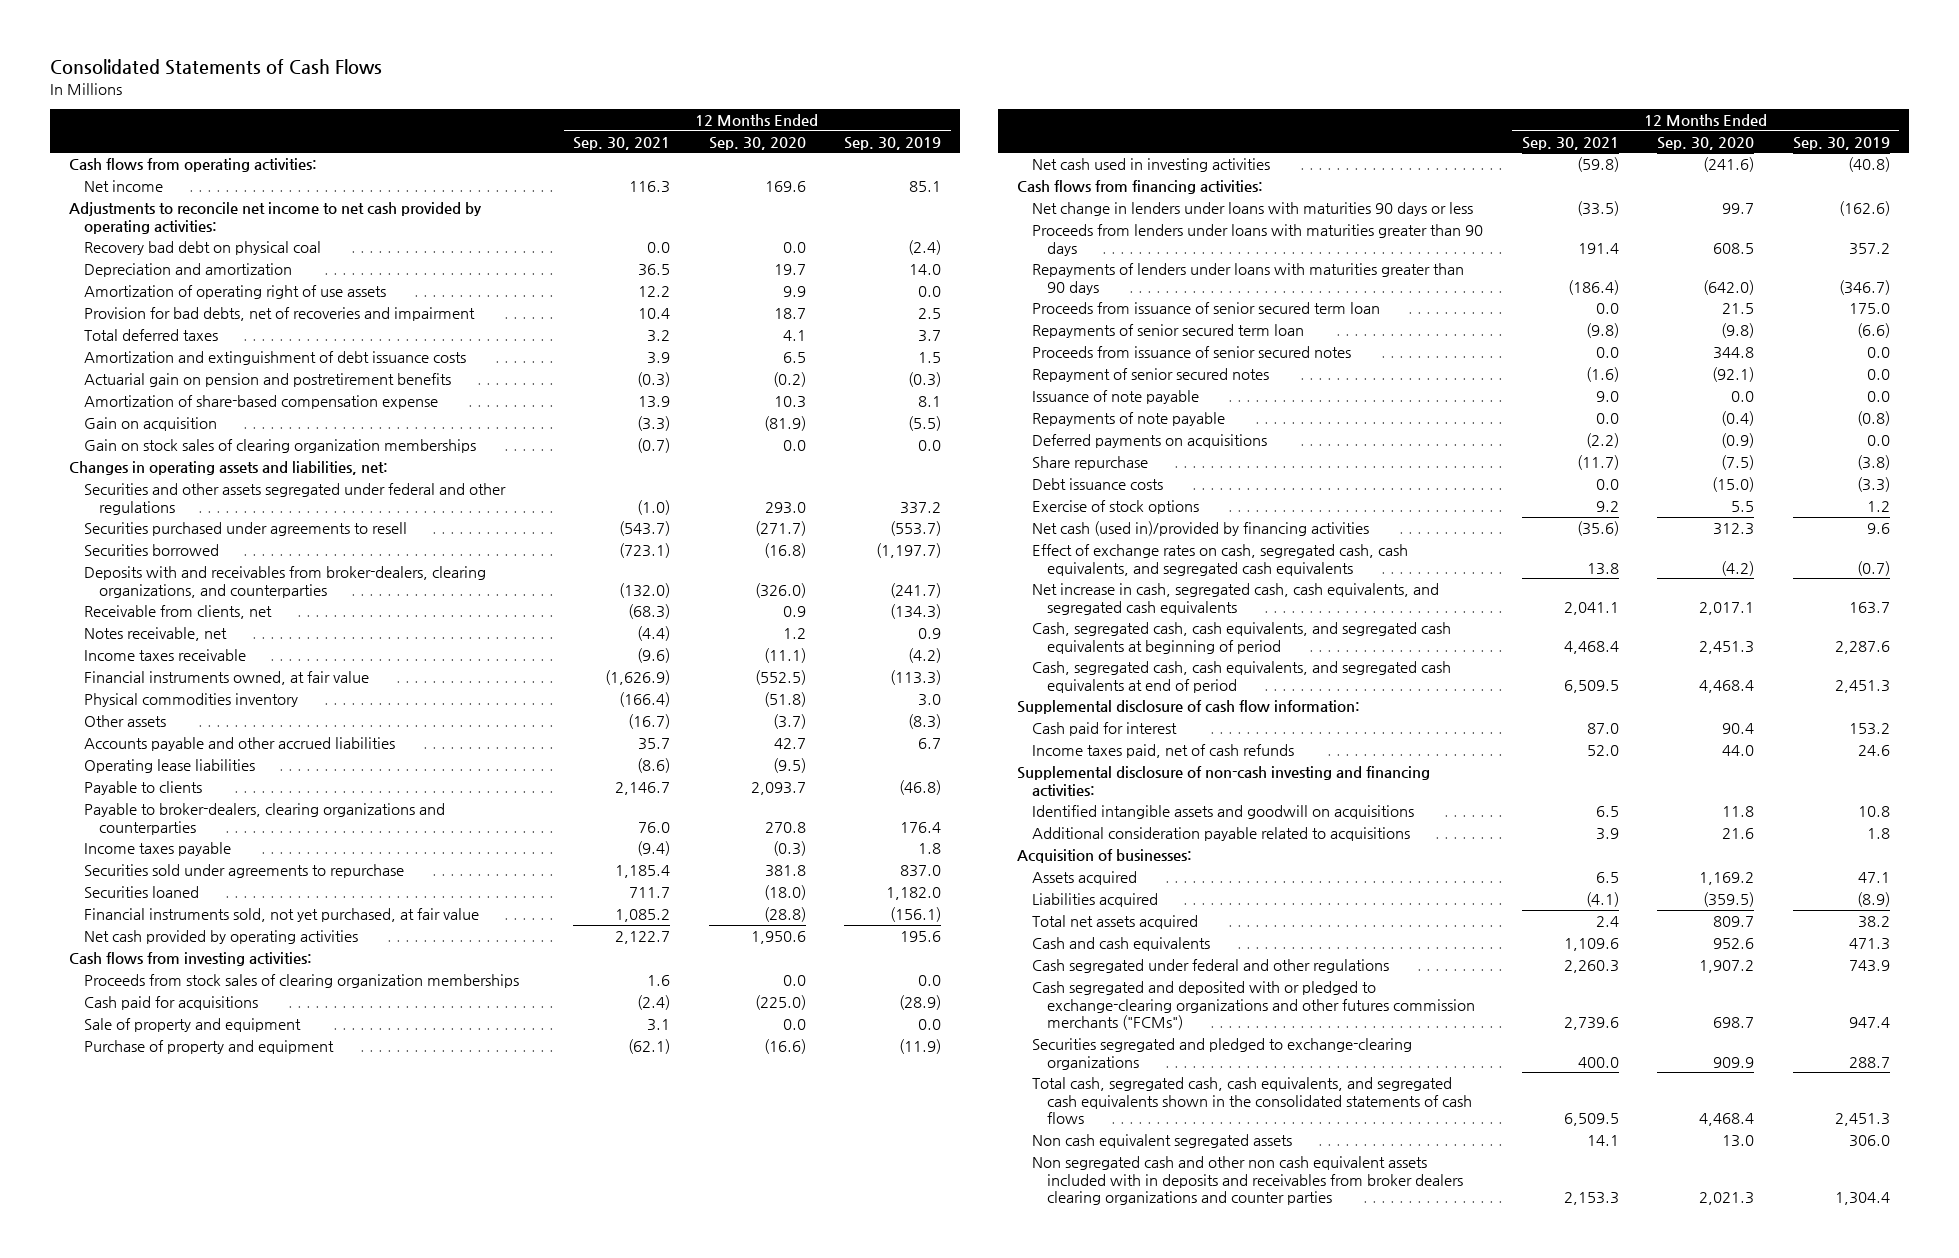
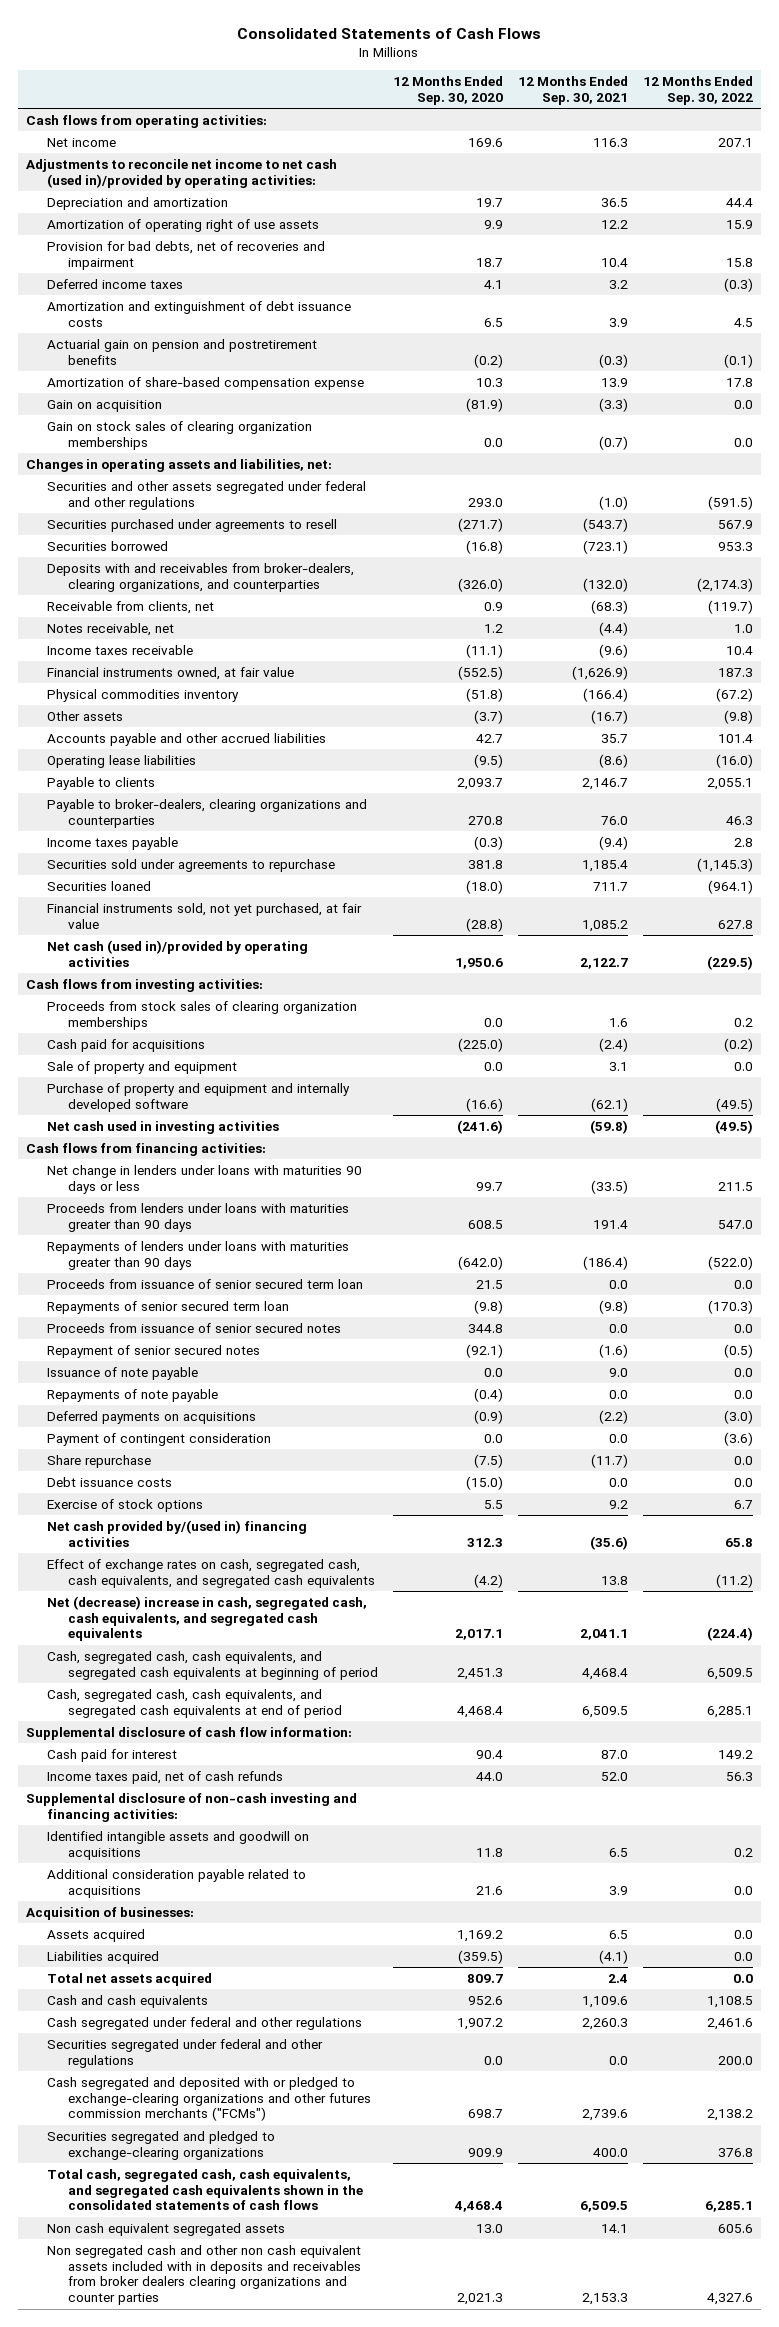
- | 12 Months Ended Sep. 30, 2021 | 12 Months Ended Sep. 30, 2020 | 12 Months Ended Sep. 30, 2019
+ | 12 Months Ended Sep. 30, 2020 | 12 Months Ended Sep. 30, 2021 | 12 Months Ended Sep. 30, 2022
- Adjustments to reconcile net income to net cash provided by operating activities:
- Recovery bad debt on physical coal | 0.0 | 0.0 | (2.4)
+ Adjustments to reconcile net income to net cash (used in)/provided by operating activities:
- Total deferred taxes | 3.2 | 4.1 | 3.7
+ Deferred income taxes | 4.1 | 3.2 | (0.3)
- Net cash provided by operating activities | 2,122.7 | 1,950.6 | 195.6
+ Net cash (used in)/provided by operating activities | 1,950.6 | 2,122.7 | (229.5)
- Purchase of property and equipment | (62.1) | (16.6) | (11.9)
+ Purchase of property and equipment and internally developed software | (16.6) | (62.1) | (49.5)
+ Payment of contingent consideration | 0.0 | 0.0 | (3.6)
- Net cash (used in)/provided by financing activities | (35.6) | 312.3 | 9.6
+ Net cash provided by/(used in) financing activities | 312.3 | (35.6) | 65.8
- Net increase in cash, segregated cash, cash equivalents, and segregated cash equivalents | 2,041.1 | 2,017.1 | 163.7
+ Net (decrease) increase in cash, segregated cash, cash equivalents, and segregated cash equivalents | 2,017.1 | 2,041.1 | (224.4)
+ Securities segregated under federal and other regulations | 0.0 | 0.0 | 200.0

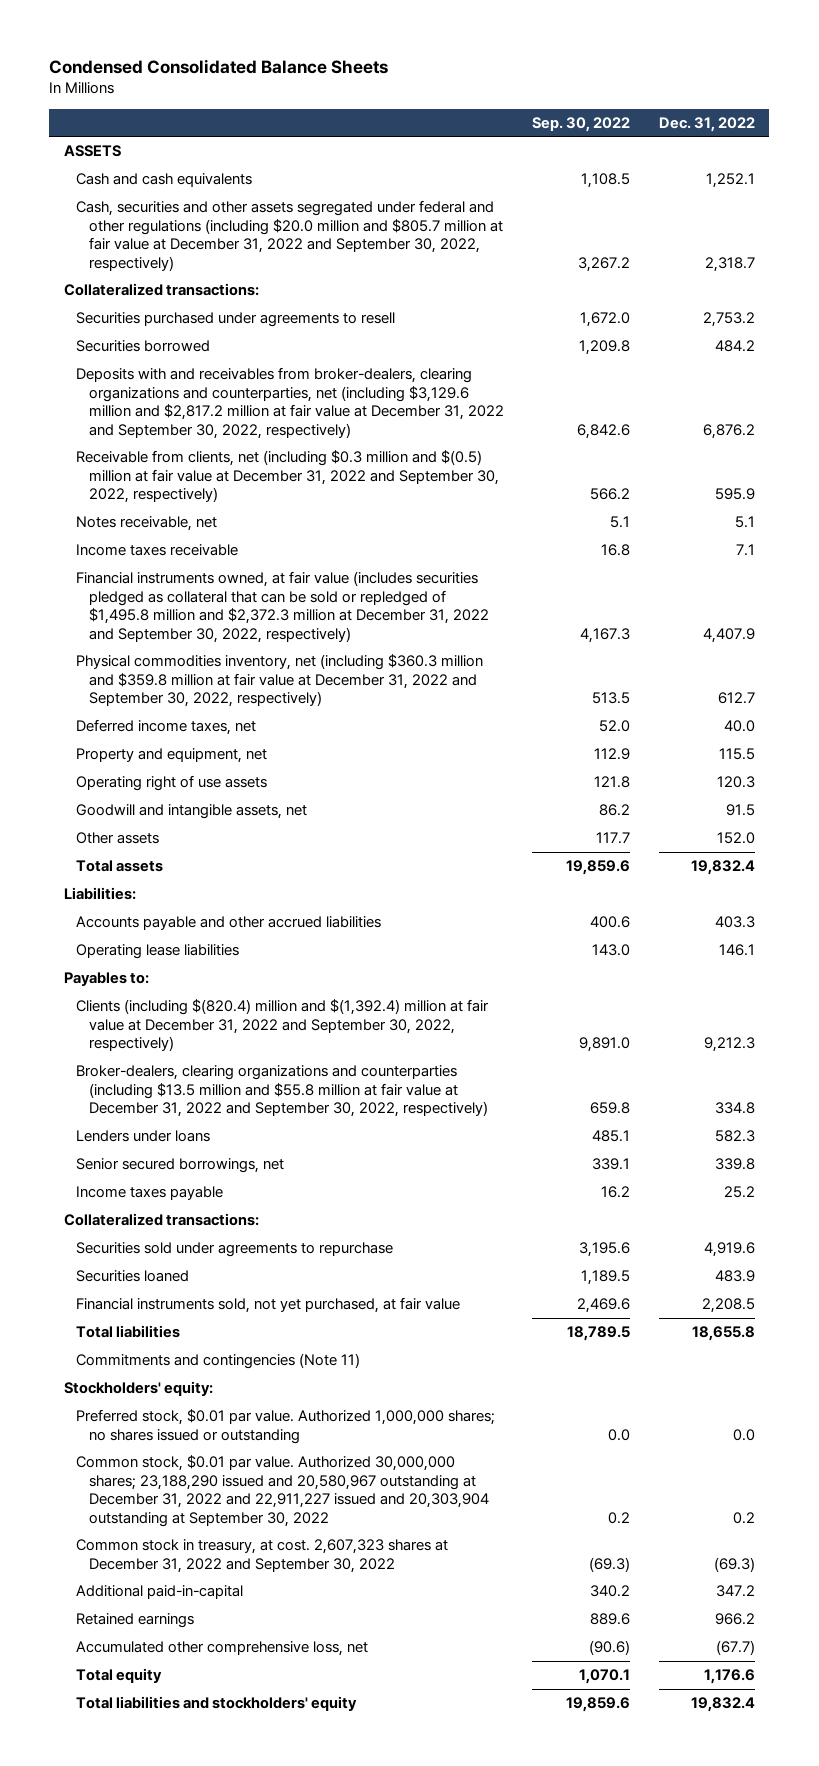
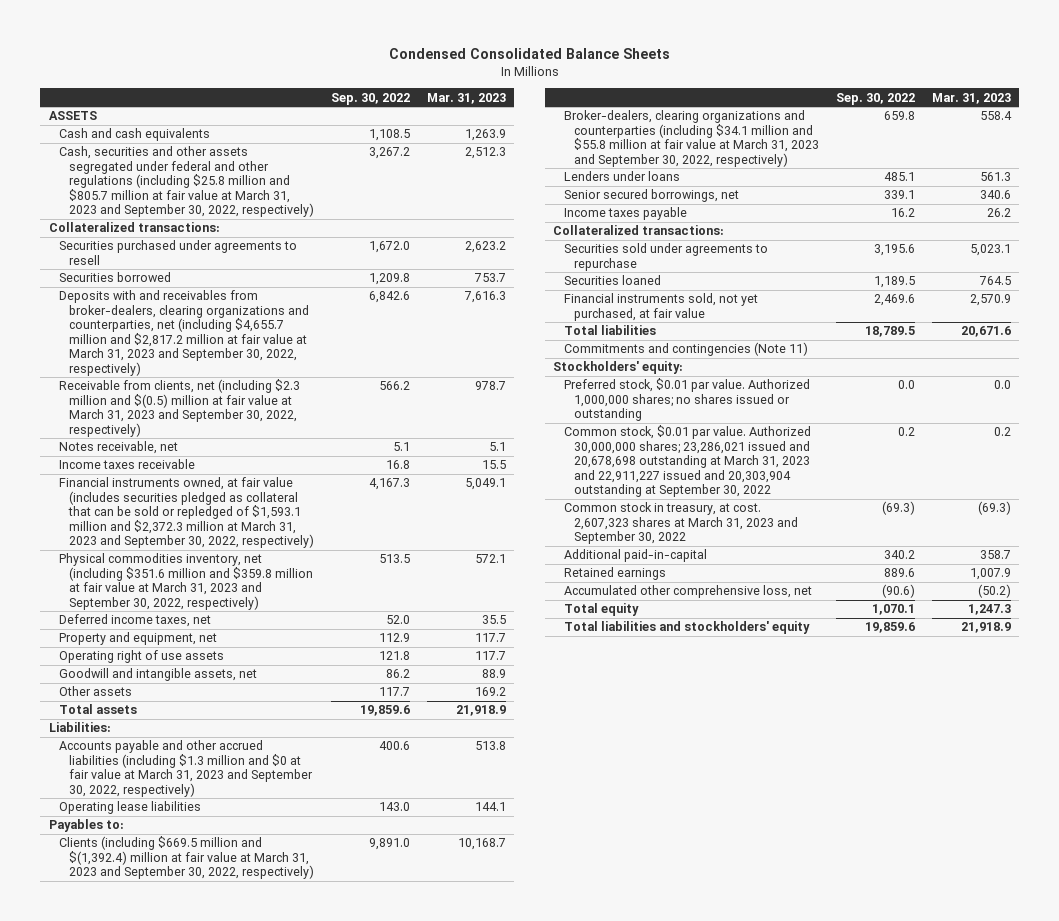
- | Sep. 30, 2022 | Dec. 31, 2022
+ | Sep. 30, 2022 | Mar. 31, 2023
- Cash, securities and other assets segregated under federal and other regulations (including $20.0 million and $805.7 million at fair value at December 31, 2022 and September 30, 2022, respectively) | 3,267.2 | 2,318.7
+ Cash, securities and other assets segregated under federal and other regulations (including $25.8 million and $805.7 million at fair value at March 31, 2023 and September 30, 2022, respectively) | 3,267.2 | 2,512.3
- Deposits with and receivables from broker-dealers, clearing organizations and counterparties, net (including $3,129.6 million and $2,817.2 million at fair value at December 31, 2022 and September 30, 2022, respectively) | 6,842.6 | 6,876.2
- Receivable from clients, net (including $0.3 million and $(0.5) million at fair value at December 31, 2022 and September 30, 2022, respectively) | 566.2 | 595.9
+ Deposits with and receivables from broker-dealers, clearing organizations and counterparties, net (including $4,655.7 million and $2,817.2 million at fair value at March 31, 2023 and September 30, 2022, respectively) | 6,842.6 | 7,616.3
+ Receivable from clients, net (including $2.3 million and $(0.5) million at fair value at March 31, 2023 and September 30, 2022, respectively) | 566.2 | 978.7
- Financial instruments owned, at fair value (includes securities pledged as collateral that can be sold or repledged of $1,495.8 million and $2,372.3 million at December 31, 2022 and September 30, 2022, respectively) | 4,167.3 | 4,407.9
- Physical commodities inventory, net (including $360.3 million and $359.8 million at fair value at December 31, 2022 and September 30, 2022, respectively) | 513.5 | 612.7
+ Financial instruments owned, at fair value (includes securities pledged as collateral that can be sold or repledged of $1,593.1 million and $2,372.3 million at March 31, 2023 and September 30, 2022, respectively) | 4,167.3 | 5,049.1
+ Physical commodities inventory, net (including $351.6 million and $359.8 million at fair value at March 31, 2023 and September 30, 2022, respectively) | 513.5 | 572.1
- Accounts payable and other accrued liabilities | 400.6 | 403.3
+ Accounts payable and other accrued liabilities (including $1.3 million and $0 at fair value at March 31, 2023 and September 30, 2022, respectively) | 400.6 | 513.8
- Clients (including $(820.4) million and $(1,392.4) million at fair value at December 31, 2022 and September 30, 2022, respectively) | 9,891.0 | 9,212.3
- Broker-dealers, clearing organizations and counterparties (including $13.5 million and $55.8 million at fair value at December 31, 2022 and September 30, 2022, respectively) | 659.8 | 334.8
+ Clients (including $669.5 million and $(1,392.4) million at fair value at March 31, 2023 and September 30, 2022, respectively) | 9,891.0 | 10,168.7
+ Broker-dealers, clearing organizations and counterparties (including $34.1 million and $55.8 million at fair value at March 31, 2023 and September 30, 2022, respectively) | 659.8 | 558.4
- Common stock, $0.01 par value. Authorized 30,000,000 shares; 23,188,290 issued and 20,580,967 outstanding at December 31, 2022 and 22,911,227 issued and 20,303,904 outstanding at September 30, 2022 | 0.2 | 0.2
- Common stock in treasury, at cost. 2,607,323 shares at December 31, 2022 and September 30, 2022 | (69.3) | (69.3)
+ Common stock, $0.01 par value. Authorized 30,000,000 shares; 23,286,021 issued and 20,678,698 outstanding at March 31, 2023 and 22,911,227 issued and 20,303,904 outstanding at September 30, 2022 | 0.2 | 0.2
+ Common stock in treasury, at cost. 2,607,323 shares at March 31, 2023 and September 30, 2022 | (69.3) | (69.3)

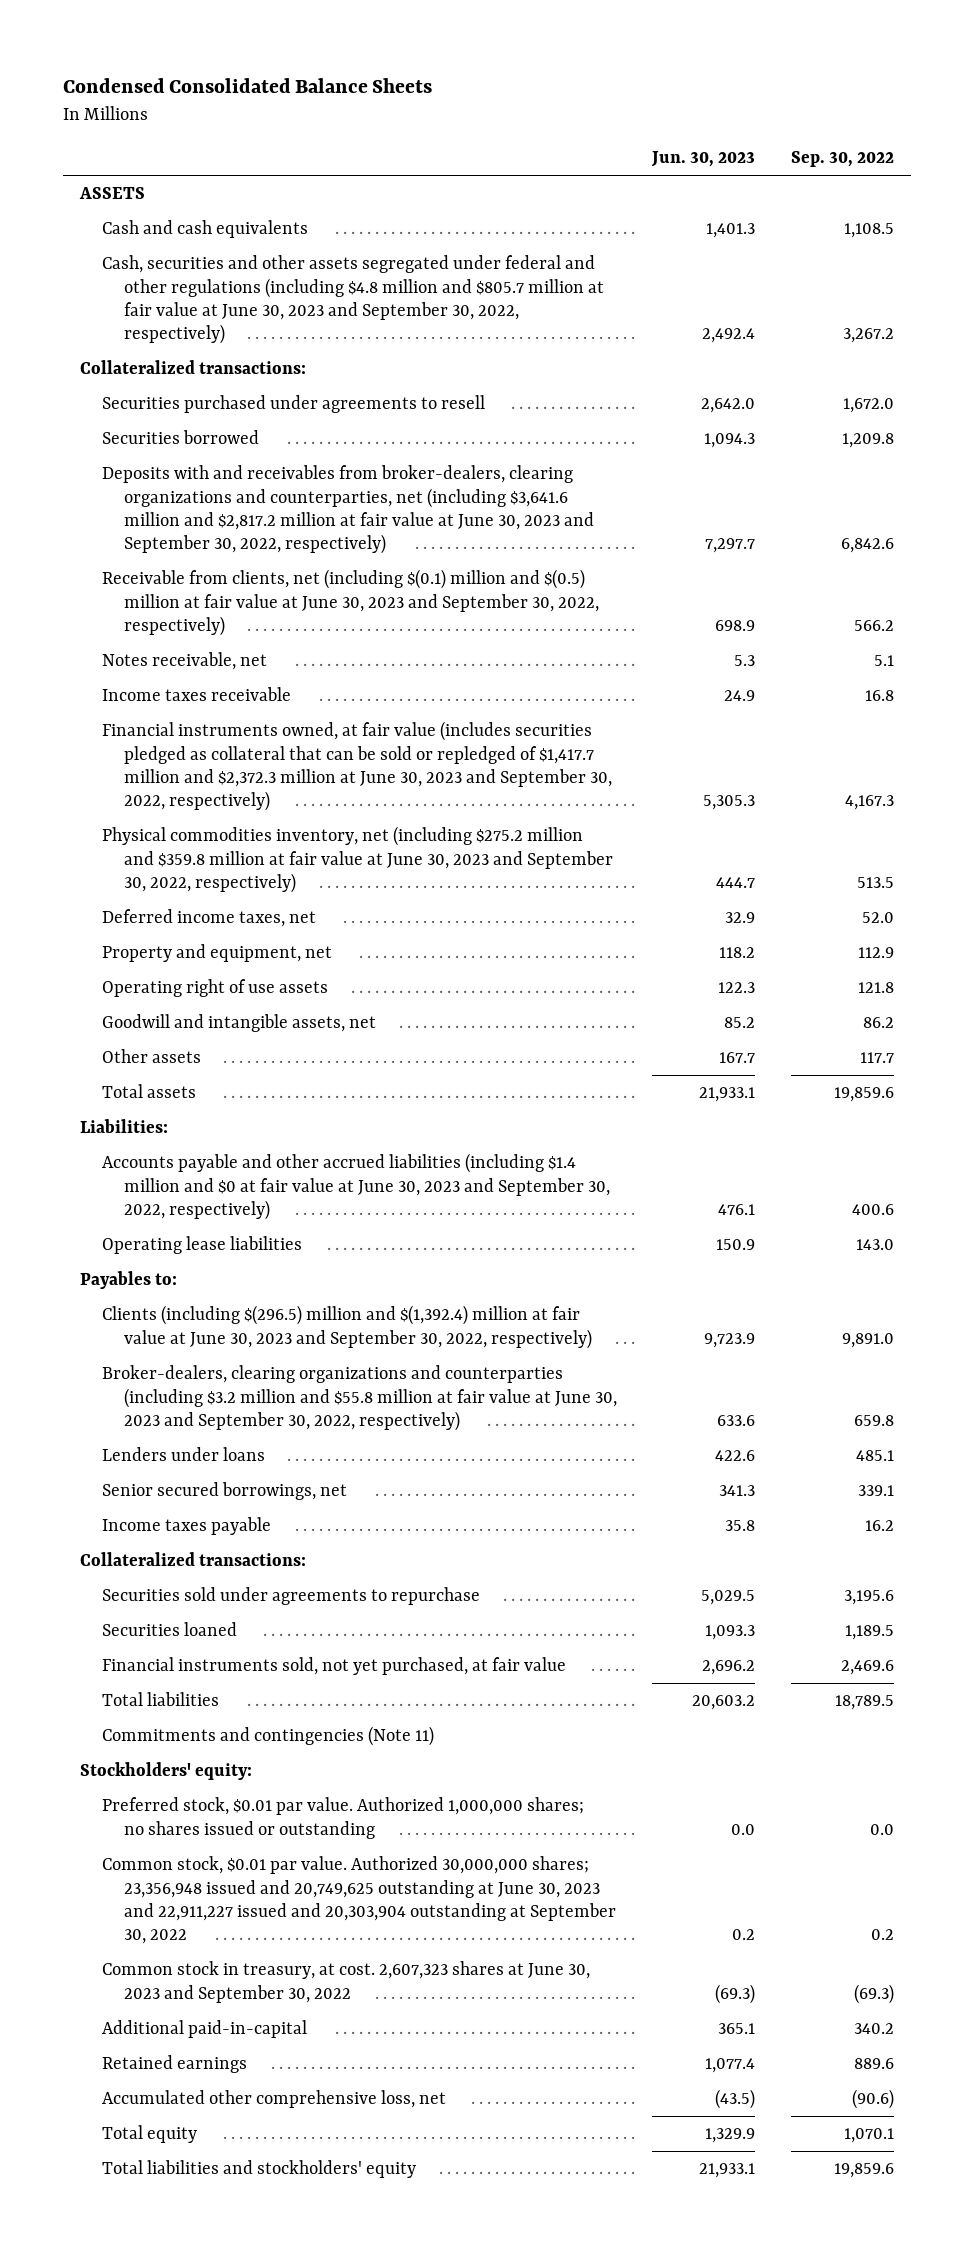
- | Sep. 30, 2022 | Mar. 31, 2023
+ | Jun. 30, 2023 | Sep. 30, 2022
- Cash, securities and other assets segregated under federal and other regulations (including $25.8 million and $805.7 million at fair value at March 31, 2023 and September 30, 2022, respectively) | 3,267.2 | 2,512.3
+ Cash, securities and other assets segregated under federal and other regulations (including $4.8 million and $805.7 million at fair value at June 30, 2023 and September 30, 2022, respectively) | 2,492.4 | 3,267.2
- Deposits with and receivables from broker-dealers, clearing organizations and counterparties, net (including $4,655.7 million and $2,817.2 million at fair value at March 31, 2023 and September 30, 2022, respectively) | 6,842.6 | 7,616.3
- Receivable from clients, net (including $2.3 million and $(0.5) million at fair value at March 31, 2023 and September 30, 2022, respectively) | 566.2 | 978.7
+ Deposits with and receivables from broker-dealers, clearing organizations and counterparties, net (including $3,641.6 million and $2,817.2 million at fair value at June 30, 2023 and September 30, 2022, respectively) | 7,297.7 | 6,842.6
+ Receivable from clients, net (including $(0.1) million and $(0.5) million at fair value at June 30, 2023 and September 30, 2022, respectively) | 698.9 | 566.2
- Financial instruments owned, at fair value (includes securities pledged as collateral that can be sold or repledged of $1,593.1 million and $2,372.3 million at March 31, 2023 and September 30, 2022, respectively) | 4,167.3 | 5,049.1
- Physical commodities inventory, net (including $351.6 million and $359.8 million at fair value at March 31, 2023 and September 30, 2022, respectively) | 513.5 | 572.1
+ Financial instruments owned, at fair value (includes securities pledged as collateral that can be sold or repledged of $1,417.7 million and $2,372.3 million at June 30, 2023 and September 30, 2022, respectively) | 5,305.3 | 4,167.3
+ Physical commodities inventory, net (including $275.2 million and $359.8 million at fair value at June 30, 2023 and September 30, 2022, respectively) | 444.7 | 513.5
- Accounts payable and other accrued liabilities (including $1.3 million and $0 at fair value at March 31, 2023 and September 30, 2022, respectively) | 400.6 | 513.8
+ Accounts payable and other accrued liabilities (including $1.4 million and $0 at fair value at June 30, 2023 and September 30, 2022, respectively) | 476.1 | 400.6
- Clients (including $669.5 million and $(1,392.4) million at fair value at March 31, 2023 and September 30, 2022, respectively) | 9,891.0 | 10,168.7
- Broker-dealers, clearing organizations and counterparties (including $34.1 million and $55.8 million at fair value at March 31, 2023 and September 30, 2022, respectively) | 659.8 | 558.4
+ Clients (including $(296.5) million and $(1,392.4) million at fair value at June 30, 2023 and September 30, 2022, respectively) | 9,723.9 | 9,891.0
+ Broker-dealers, clearing organizations and counterparties (including $3.2 million and $55.8 million at fair value at June 30, 2023 and September 30, 2022, respectively) | 633.6 | 659.8
- Common stock, $0.01 par value. Authorized 30,000,000 shares; 23,286,021 issued and 20,678,698 outstanding at March 31, 2023 and 22,911,227 issued and 20,303,904 outstanding at September 30, 2022 | 0.2 | 0.2
- Common stock in treasury, at cost. 2,607,323 shares at March 31, 2023 and September 30, 2022 | (69.3) | (69.3)
+ Common stock, $0.01 par value. Authorized 30,000,000 shares; 23,356,948 issued and 20,749,625 outstanding at June 30, 2023 and 22,911,227 issued and 20,303,904 outstanding at September 30, 2022 | 0.2 | 0.2
+ Common stock in treasury, at cost. 2,607,323 shares at June 30, 2023 and September 30, 2022 | (69.3) | (69.3)

